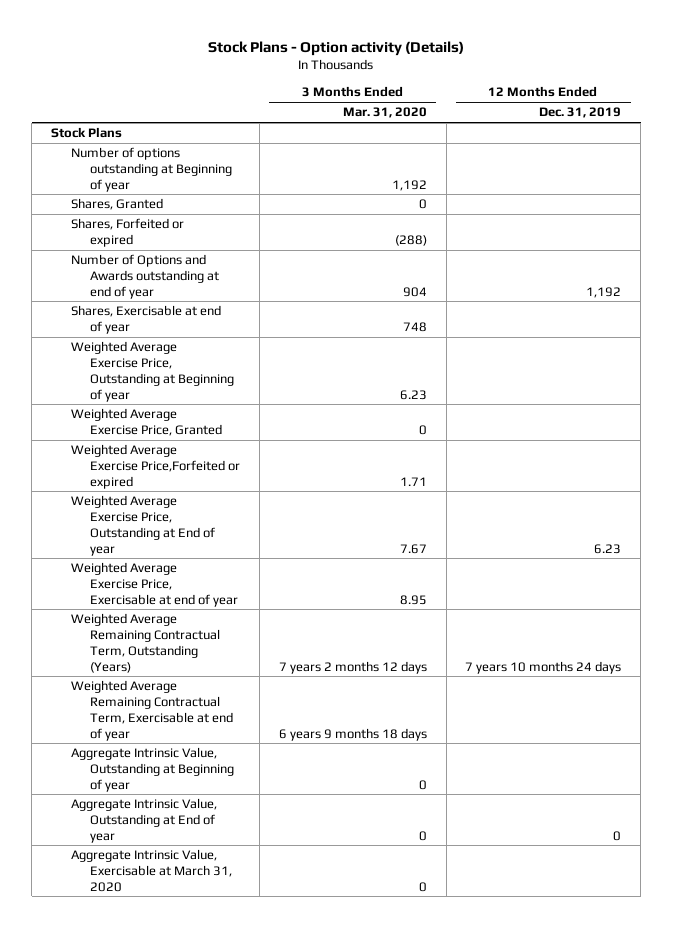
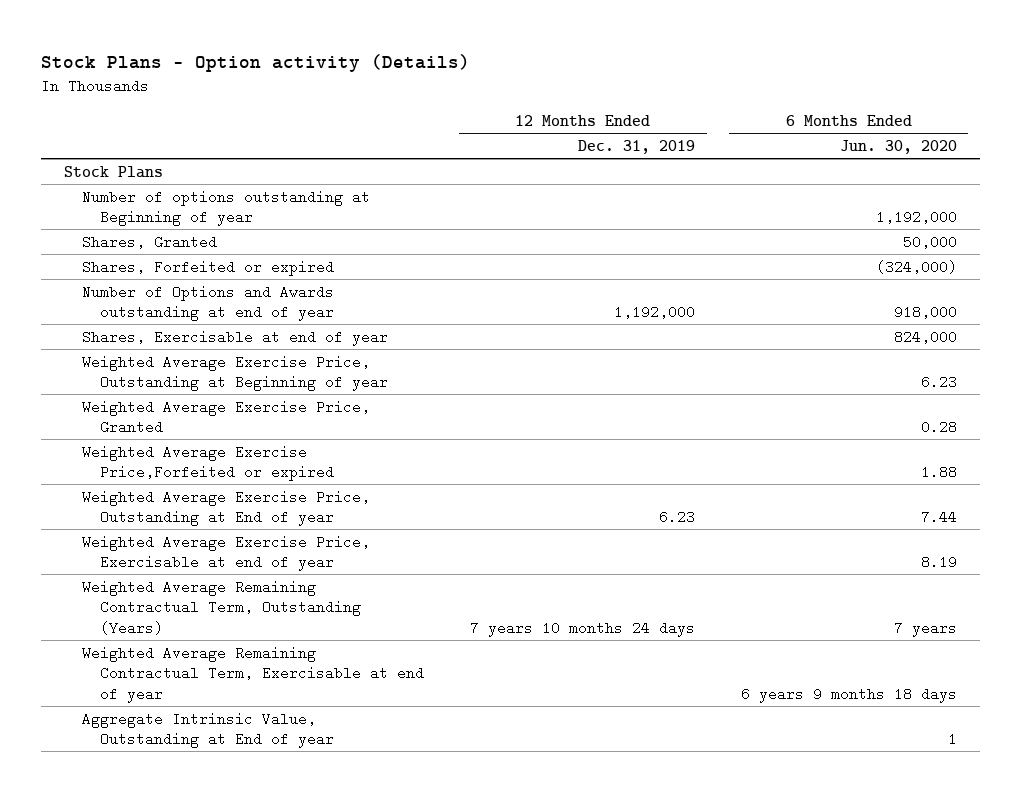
- | 3 Months Ended Mar. 31, 2020 | 12 Months Ended Dec. 31, 2019
+ | 12 Months Ended Dec. 31, 2019 | 6 Months Ended Jun. 30, 2020
- Number of Options and Awards outstanding at end of year | 904 | 1,192
+ Number of Options and Awards outstanding at end of year | 1,192,000 | 918,000
- Aggregate Intrinsic Value, Outstanding at Beginning of year | 0 |
- Aggregate Intrinsic Value, Outstanding at End of year | 0 | 0
- Aggregate Intrinsic Value, Exercisable at March 31, 2020 | 0 |
+ Aggregate Intrinsic Value, Outstanding at End of year | | 1

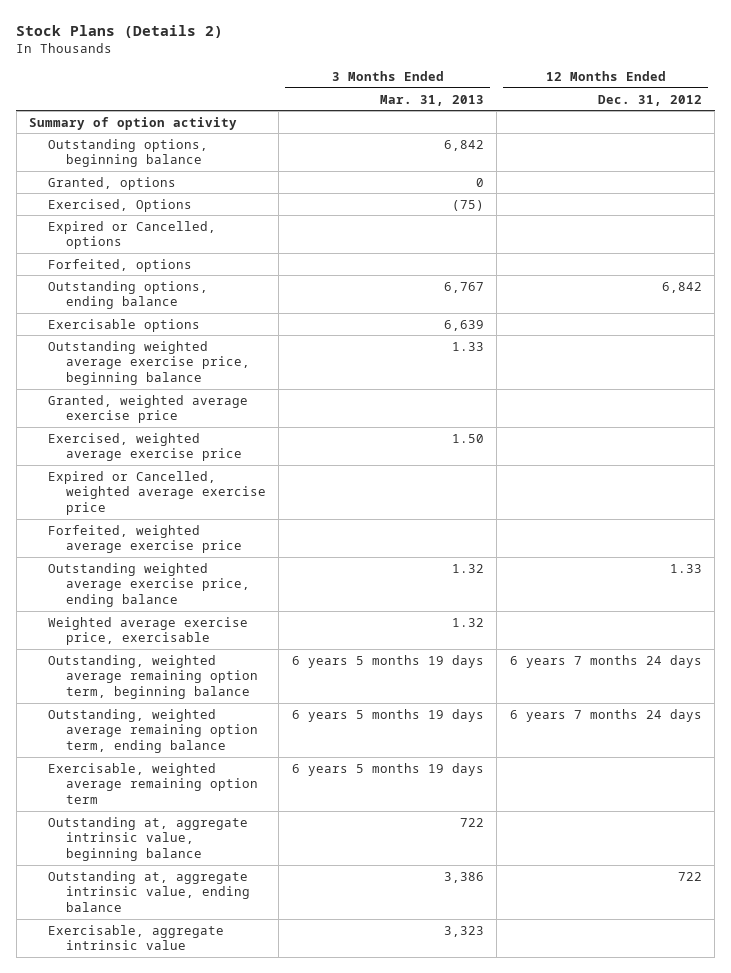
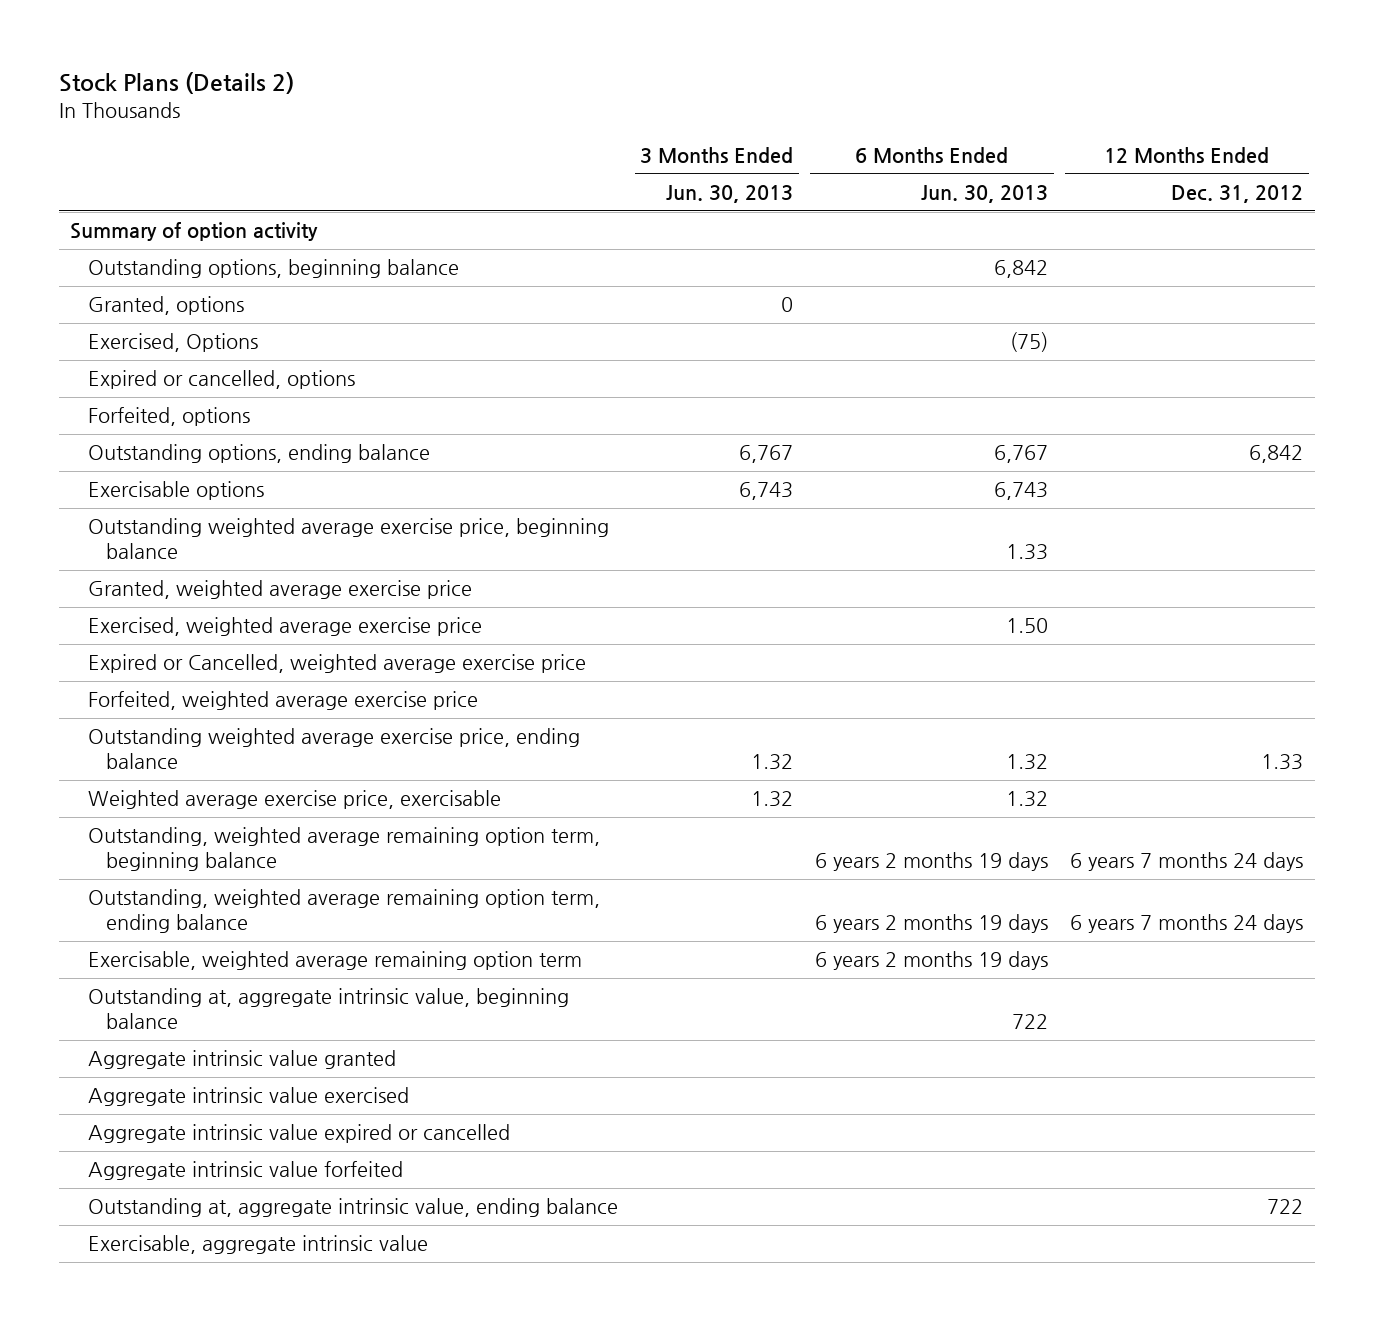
- | 3 Months Ended Mar. 31, 2013 | 12 Months Ended Dec. 31, 2012
+ | 3 Months Ended Jun. 30, 2013 | 6 Months Ended Jun. 30, 2013 | 12 Months Ended Dec. 31, 2012
- Expired or Cancelled, options
+ Expired or cancelled, options
+ Aggregate intrinsic value granted
+ Aggregate intrinsic value exercised
+ Aggregate intrinsic value expired or cancelled
+ Aggregate intrinsic value forfeited

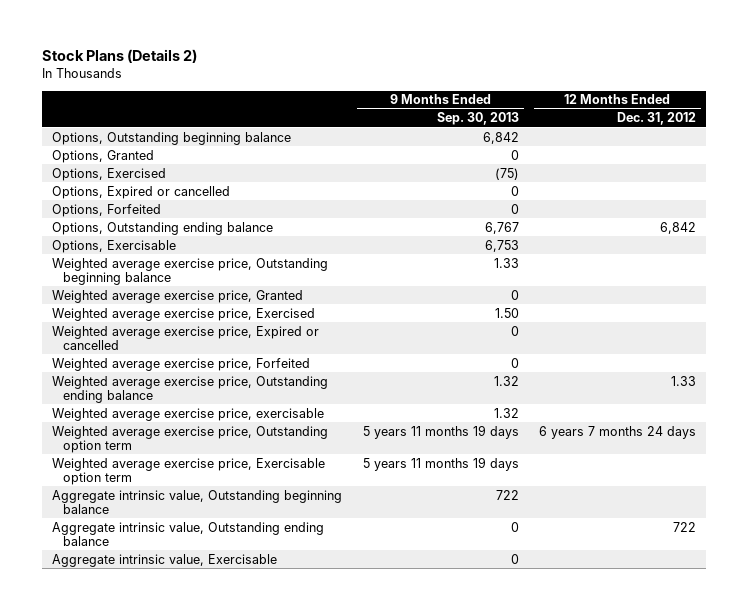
- | 3 Months Ended Jun. 30, 2013 | 6 Months Ended Jun. 30, 2013 | 12 Months Ended Dec. 31, 2012
+ | 9 Months Ended Sep. 30, 2013 | 12 Months Ended Dec. 31, 2012
- Summary of option activity
- Outstanding options, beginning balance | | 6,842 |
- Granted, options | 0 | |
- Exercised, Options | | (75) |
- Expired or cancelled, options
- Forfeited, options
- Outstanding options, ending balance | 6,767 | 6,767 | 6,842
- Exercisable options | 6,743 | 6,743 |
- Outstanding weighted average exercise price, beginning balance | | 1.33 |
- Granted, weighted average exercise price
- Exercised, weighted average exercise price | | 1.50 |
- Expired or Cancelled, weighted average exercise price
- Forfeited, weighted average exercise price
- Outstanding weighted average exercise price, ending balance | 1.32 | 1.32 | 1.33
+ Options, Outstanding beginning balance | 6,842 |
+ Options, Granted | 0 |
+ Options, Exercised | (75) |
+ Options, Expired or cancelled | 0 |
+ Options, Forfeited | 0 |
+ Options, Outstanding ending balance | 6,767 | 6,842
+ Options, Exercisable | 6,753 |
+ Weighted average exercise price, Outstanding beginning balance | 1.33 |
+ Weighted average exercise price, Granted | 0 |
+ Weighted average exercise price, Exercised | 1.50 |
+ Weighted average exercise price, Expired or cancelled | 0 |
+ Weighted average exercise price, Forfeited | 0 |
+ Weighted average exercise price, Outstanding ending balance | 1.32 | 1.33
- Outstanding, weighted average remaining option term, beginning balance | | 6 years 2 months 19 days | 6 years 7 months 24 days
- Outstanding, weighted average remaining option term, ending balance | | 6 years 2 months 19 days | 6 years 7 months 24 days
- Exercisable, weighted average remaining option term | | 6 years 2 months 19 days |
- Outstanding at, aggregate intrinsic value, beginning balance | | 722 |
- Aggregate intrinsic value granted
- Aggregate intrinsic value exercised
- Aggregate intrinsic value expired or cancelled
- Aggregate intrinsic value forfeited
- Outstanding at, aggregate intrinsic value, ending balance | | | 722
- Exercisable, aggregate intrinsic value
+ Weighted average exercise price, Outstanding option term | 5 years 11 months 19 days | 6 years 7 months 24 days
+ Weighted average exercise price, Exercisable option term | 5 years 11 months 19 days |
+ Aggregate intrinsic value, Outstanding beginning balance | 722 |
+ Aggregate intrinsic value, Outstanding ending balance | 0 | 722
+ Aggregate intrinsic value, Exercisable | 0 |

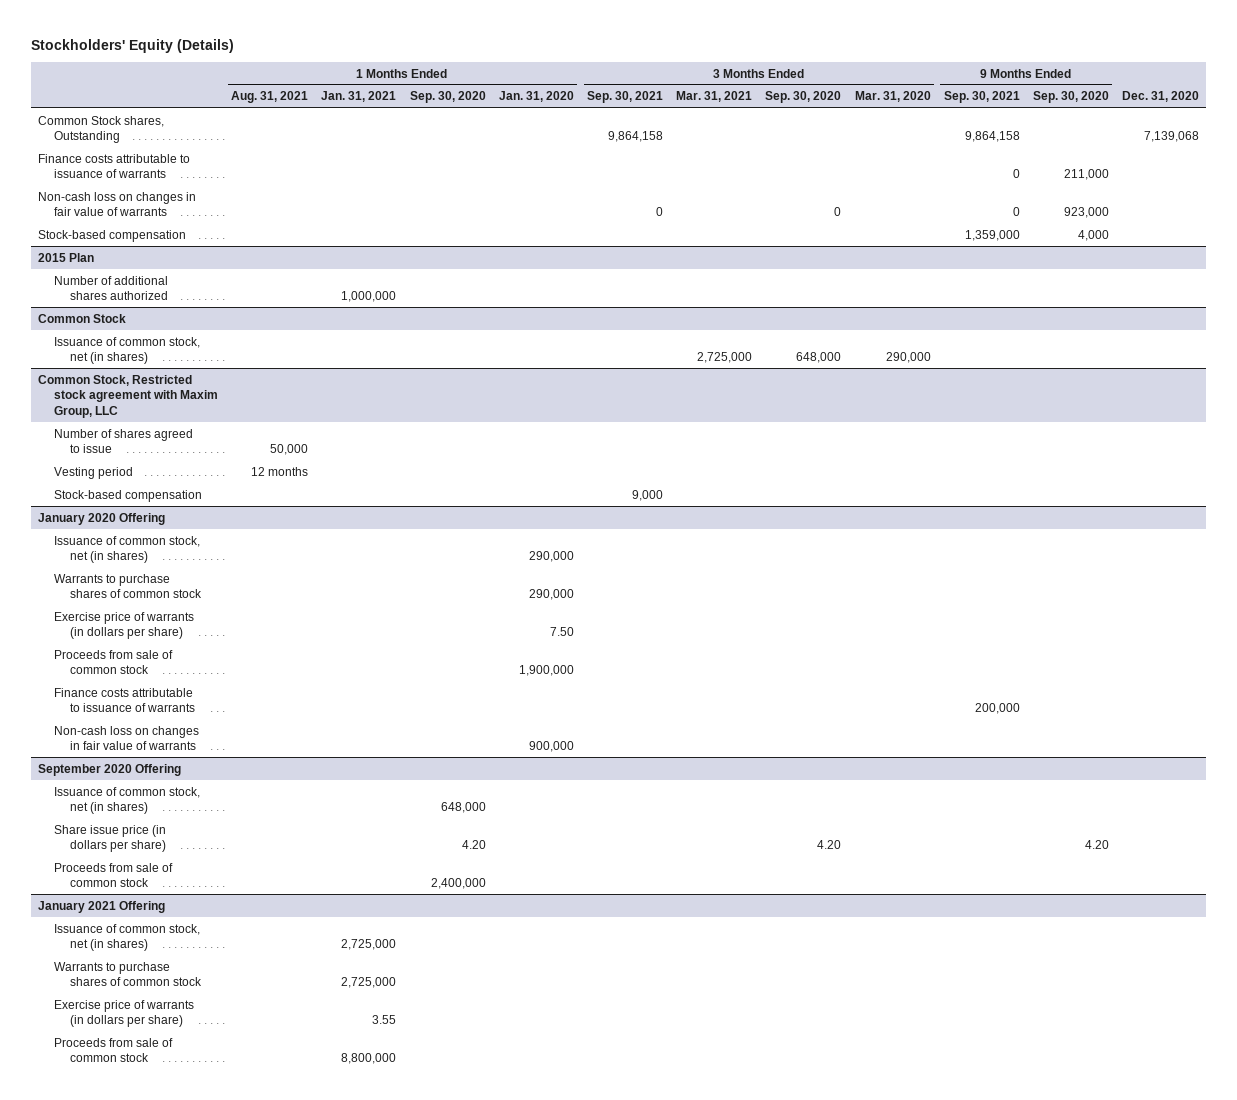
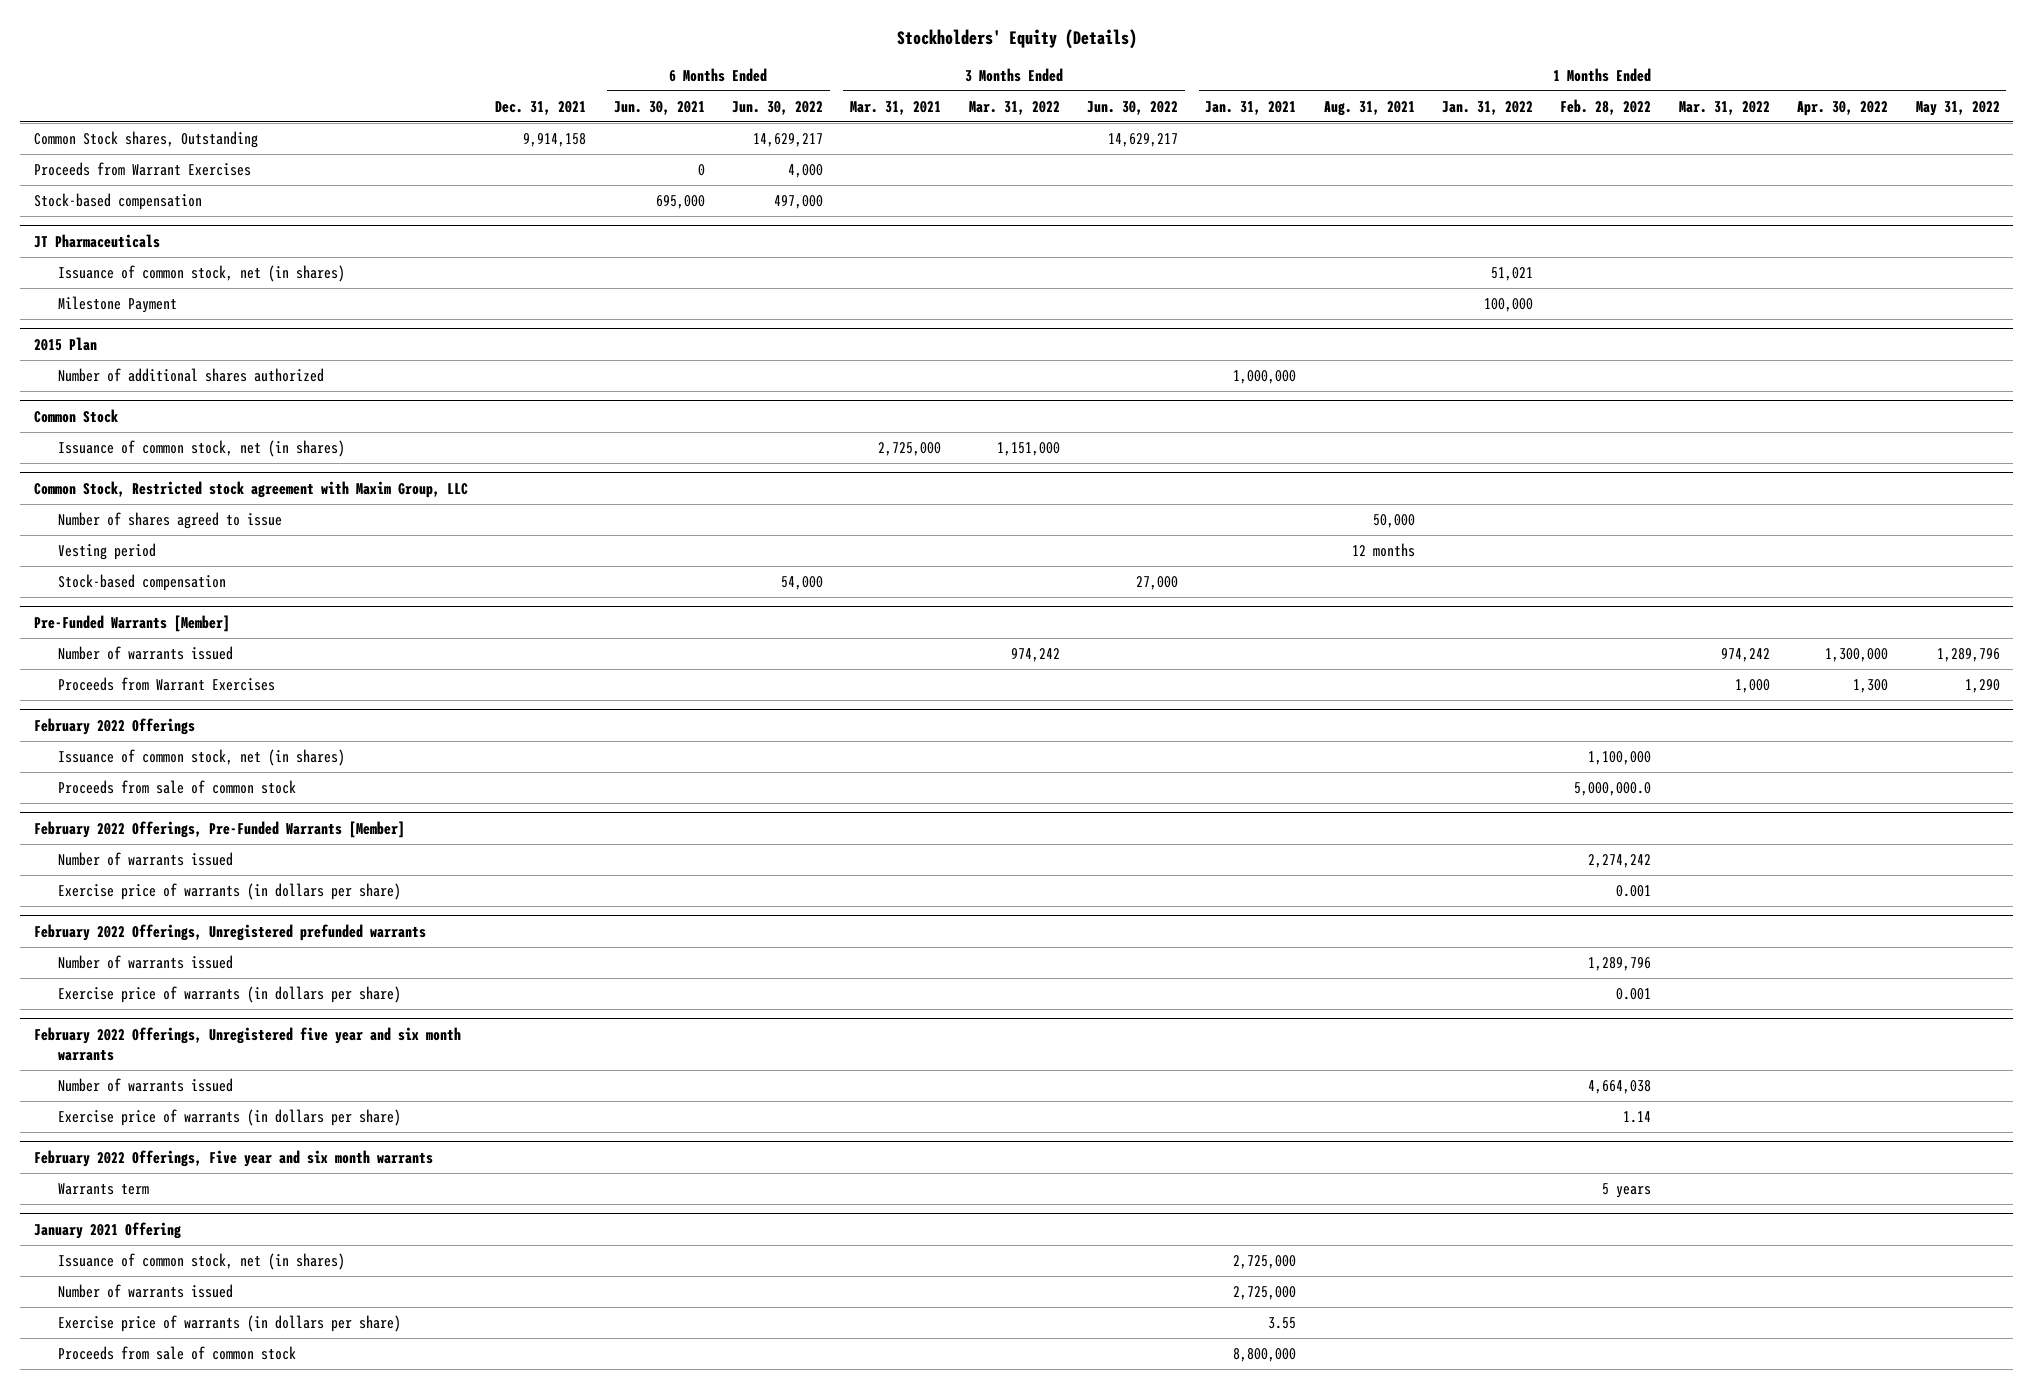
- | 1 Months Ended Aug. 31, 2021 | 1 Months Ended Jan. 31, 2021 | 1 Months Ended Sep. 30, 2020 | 1 Months Ended Jan. 31, 2020 | 3 Months Ended Sep. 30, 2021 | 3 Months Ended Mar. 31, 2021 | 3 Months Ended Sep. 30, 2020 | 3 Months Ended Mar. 31, 2020 | 9 Months Ended Sep. 30, 2021 | 9 Months Ended Sep. 30, 2020 | Dec. 31, 2020
+ | Dec. 31, 2021 | 6 Months Ended Jun. 30, 2021 | 6 Months Ended Jun. 30, 2022 | 3 Months Ended Mar. 31, 2021 | 3 Months Ended Mar. 31, 2022 | 3 Months Ended Jun. 30, 2022 | 1 Months Ended Jan. 31, 2021 | 1 Months Ended Aug. 31, 2021 | 1 Months Ended Jan. 31, 2022 | 1 Months Ended Feb. 28, 2022 | 1 Months Ended Mar. 31, 2022 | 1 Months Ended Apr. 30, 2022 | 1 Months Ended May 31, 2022
- Finance costs attributable to issuance of warrants | | | | | | | | | 0 | 211,000 |
- Non-cash loss on changes in fair value of warrants | | | | | 0 | | 0 | | 0 | 923,000 |
+ Proceeds from Warrant Exercises | | 0 | 4,000 | | | | | | | | | |
+ JT Pharmaceuticals
+ Issuance of common stock, net (in shares) | | | | | | | | | 51,021 | | | |
+ Milestone Payment | | | | | | | | | 100,000 | | | |
- January 2020 Offering
- Issuance of common stock, net (in shares) | | | | 290,000 | | | | | | |
- Warrants to purchase shares of common stock | | | | 290,000 | | | | | | |
- Exercise price of warrants (in dollars per share) | | | | 7.50 | | | | | | |
- Proceeds from sale of common stock | | | | 1,900,000 | | | | | | |
- Finance costs attributable to issuance of warrants | | | | | | | | | 200,000 | |
- Non-cash loss on changes in fair value of warrants | | | | 900,000 | | | | | | |
- September 2020 Offering
- Issuance of common stock, net (in shares) | | | 648,000 | | | | | | | |
- Share issue price (in dollars per share) | | | 4.20 | | | | 4.20 | | | 4.20 |
- Proceeds from sale of common stock | | | 2,400,000 | | | | | | | |
+ Pre-Funded Warrants [Member]
+ Number of warrants issued | | | | | 974,242 | | | | | | 974,242 | 1,300,000 | 1,289,796
+ Proceeds from Warrant Exercises | | | | | | | | | | | 1,000 | 1,300 | 1,290
+ February 2022 Offerings
+ Issuance of common stock, net (in shares) | | | | | | | | | | 1,100,000 | | |
+ Proceeds from sale of common stock | | | | | | | | | | 5,000,000.0 | | |
+ February 2022 Offerings, Pre-Funded Warrants [Member]
+ Number of warrants issued | | | | | | | | | | 2,274,242 | | |
+ Exercise price of warrants (in dollars per share) | | | | | | | | | | 0.001 | | |
+ February 2022 Offerings, Unregistered prefunded warrants
+ Number of warrants issued | | | | | | | | | | 1,289,796 | | |
+ Exercise price of warrants (in dollars per share) | | | | | | | | | | 0.001 | | |
+ February 2022 Offerings, Unregistered five year and six month warrants
+ Number of warrants issued | | | | | | | | | | 4,664,038 | | |
+ Exercise price of warrants (in dollars per share) | | | | | | | | | | 1.14 | | |
+ February 2022 Offerings, Five year and six month warrants
+ Warrants term | | | | | | | | | | 5 years | | |
@ January 2021 Offering
- Warrants to purchase shares of common stock | | 2,725,000 | | | | | | | | |
+ Number of warrants issued | | | | | | | 2,725,000 | | | | | |

